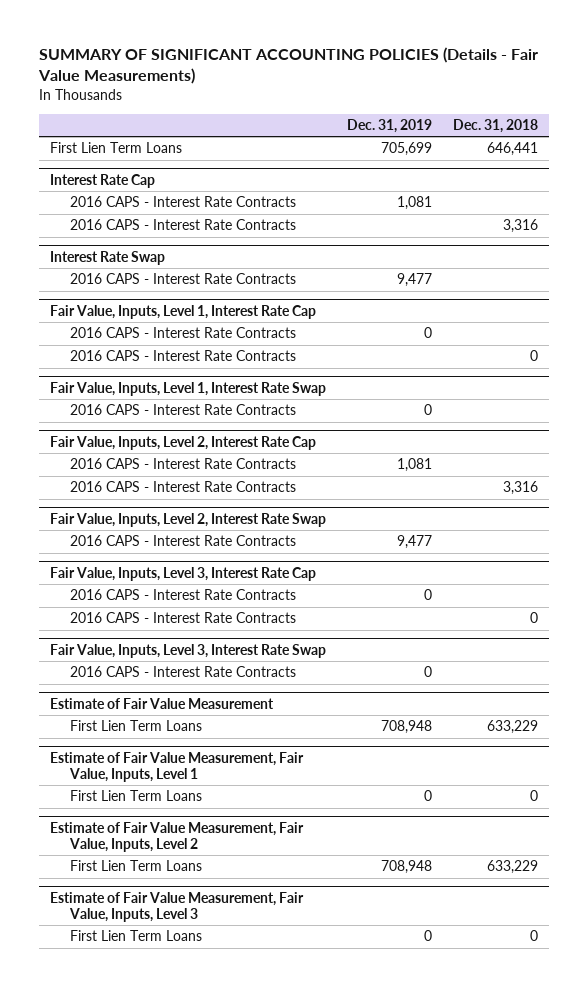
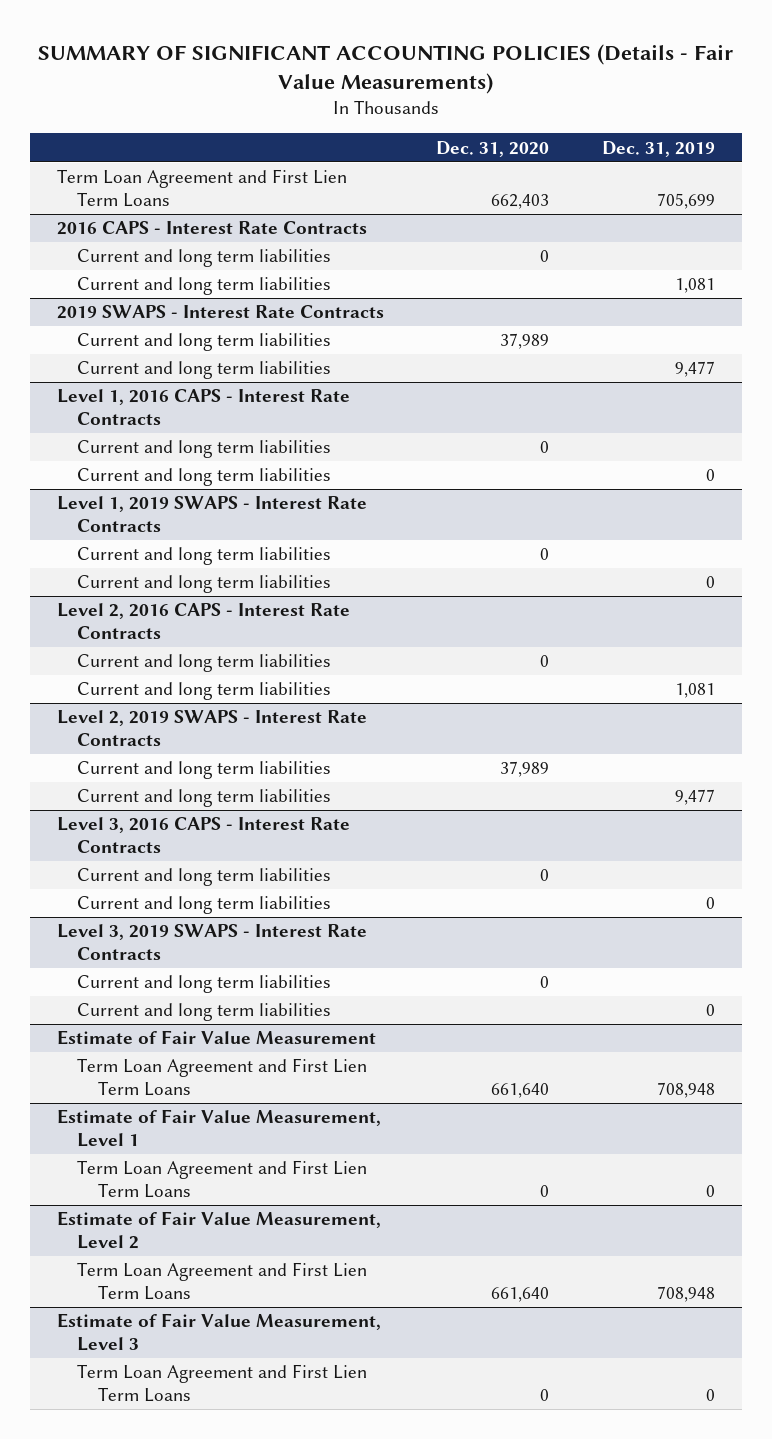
- | Dec. 31, 2019 | Dec. 31, 2018
+ | Dec. 31, 2020 | Dec. 31, 2019
- First Lien Term Loans | 705,699 | 646,441
- Interest Rate Cap
- 2016 CAPS - Interest Rate Contracts | 1,081 |
- 2016 CAPS - Interest Rate Contracts | | 3,316
- Interest Rate Swap
- 2016 CAPS - Interest Rate Contracts | 9,477 |
- Fair Value, Inputs, Level 1, Interest Rate Cap
- 2016 CAPS - Interest Rate Contracts | 0 |
- 2016 CAPS - Interest Rate Contracts | | 0
- Fair Value, Inputs, Level 1, Interest Rate Swap
- 2016 CAPS - Interest Rate Contracts | 0 |
- Fair Value, Inputs, Level 2, Interest Rate Cap
- 2016 CAPS - Interest Rate Contracts | 1,081 |
- 2016 CAPS - Interest Rate Contracts | | 3,316
- Fair Value, Inputs, Level 2, Interest Rate Swap
- 2016 CAPS - Interest Rate Contracts | 9,477 |
- Fair Value, Inputs, Level 3, Interest Rate Cap
- 2016 CAPS - Interest Rate Contracts | 0 |
- 2016 CAPS - Interest Rate Contracts | | 0
- Fair Value, Inputs, Level 3, Interest Rate Swap
- 2016 CAPS - Interest Rate Contracts | 0 |
+ Term Loan Agreement and First Lien Term Loans | 662,403 | 705,699
+ 2016 CAPS - Interest Rate Contracts
+ Current and long term liabilities | 0 |
+ Current and long term liabilities | | 1,081
+ 2019 SWAPS - Interest Rate Contracts
+ Current and long term liabilities | 37,989 |
+ Current and long term liabilities | | 9,477
+ Level 1, 2016 CAPS - Interest Rate Contracts
+ Current and long term liabilities | 0 |
+ Current and long term liabilities | | 0
+ Level 1, 2019 SWAPS - Interest Rate Contracts
+ Current and long term liabilities | 0 |
+ Current and long term liabilities | | 0
+ Level 2, 2016 CAPS - Interest Rate Contracts
+ Current and long term liabilities | 0 |
+ Current and long term liabilities | | 1,081
+ Level 2, 2019 SWAPS - Interest Rate Contracts
+ Current and long term liabilities | 37,989 |
+ Current and long term liabilities | | 9,477
+ Level 3, 2016 CAPS - Interest Rate Contracts
+ Current and long term liabilities | 0 |
+ Current and long term liabilities | | 0
+ Level 3, 2019 SWAPS - Interest Rate Contracts
+ Current and long term liabilities | 0 |
+ Current and long term liabilities | | 0
@ Estimate of Fair Value Measurement
- First Lien Term Loans | 708,948 | 633,229
- Estimate of Fair Value Measurement, Fair Value, Inputs, Level 1
- First Lien Term Loans | 0 | 0
- Estimate of Fair Value Measurement, Fair Value, Inputs, Level 2
- First Lien Term Loans | 708,948 | 633,229
- Estimate of Fair Value Measurement, Fair Value, Inputs, Level 3
- First Lien Term Loans | 0 | 0
@ Estimate of Fair Value Measurement
+ Term Loan Agreement and First Lien Term Loans | 661,640 | 708,948
+ Estimate of Fair Value Measurement, Level 1
+ Term Loan Agreement and First Lien Term Loans | 0 | 0
+ Estimate of Fair Value Measurement, Level 2
+ Term Loan Agreement and First Lien Term Loans | 661,640 | 708,948
+ Estimate of Fair Value Measurement, Level 3
+ Term Loan Agreement and First Lien Term Loans | 0 | 0

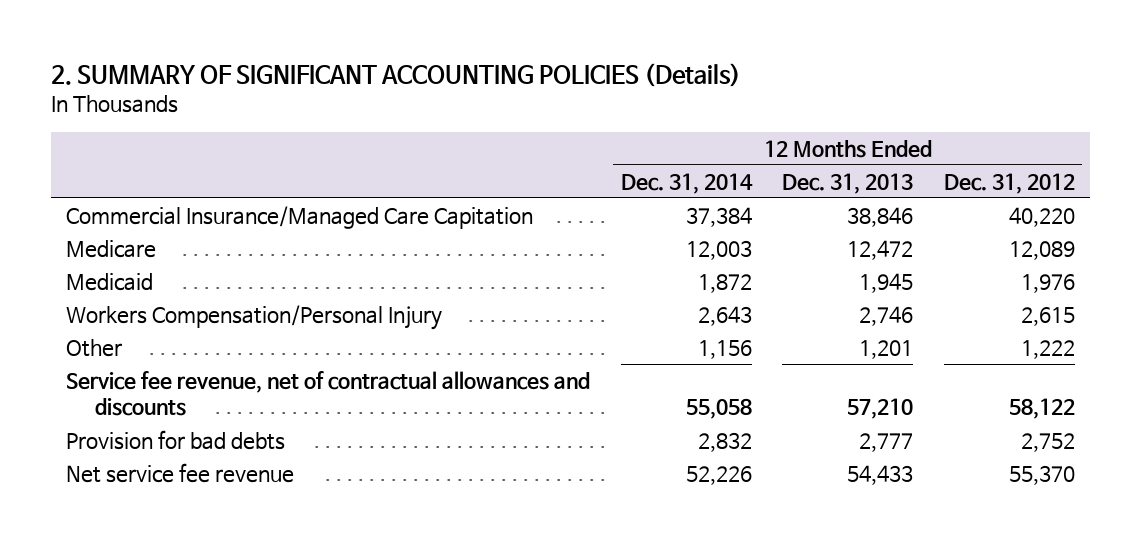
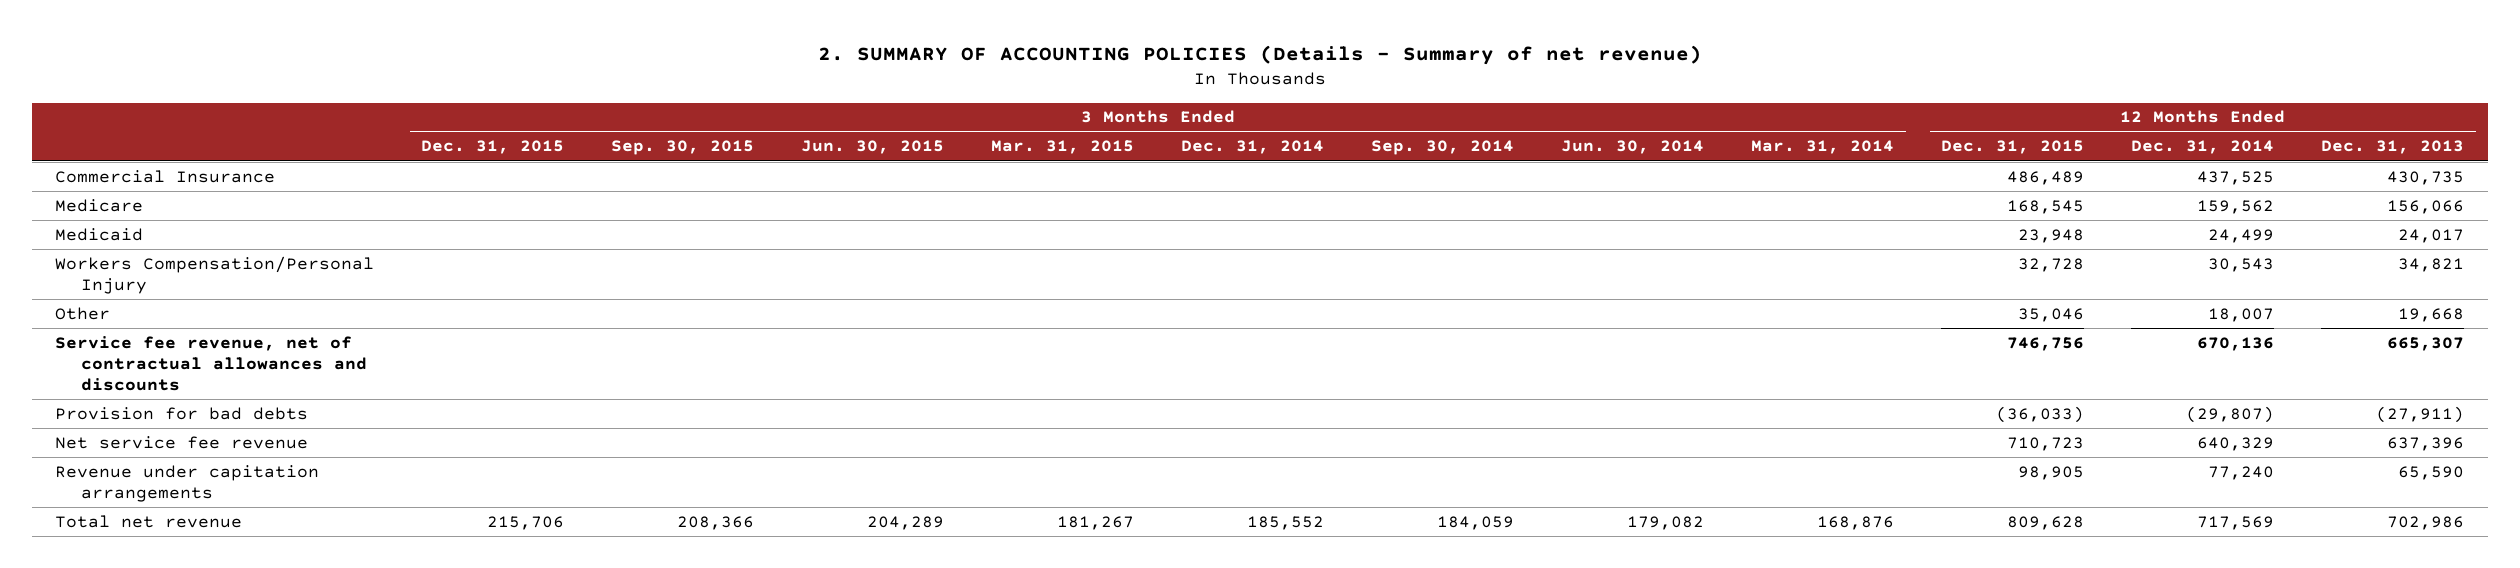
- 2. SUMMARY OF SIGNIFICANT ACCOUNTING POLICIES (Details)
+ 2. SUMMARY OF ACCOUNTING POLICIES (Details - Summary of net revenue)
- | 12 Months Ended Dec. 31, 2014 | 12 Months Ended Dec. 31, 2013 | 12 Months Ended Dec. 31, 2012
+ | 3 Months Ended Dec. 31, 2015 | 3 Months Ended Sep. 30, 2015 | 3 Months Ended Jun. 30, 2015 | 3 Months Ended Mar. 31, 2015 | 3 Months Ended Dec. 31, 2014 | 3 Months Ended Sep. 30, 2014 | 3 Months Ended Jun. 30, 2014 | 3 Months Ended Mar. 31, 2014 | 12 Months Ended Dec. 31, 2015 | 12 Months Ended Dec. 31, 2014 | 12 Months Ended Dec. 31, 2013
- Commercial Insurance/Managed Care Capitation | 37,384 | 38,846 | 40,220
- Medicare | 12,003 | 12,472 | 12,089
- Medicaid | 1,872 | 1,945 | 1,976
- Workers Compensation/Personal Injury | 2,643 | 2,746 | 2,615
- Other | 1,156 | 1,201 | 1,222
- Service fee revenue, net of contractual allowances and discounts | 55,058 | 57,210 | 58,122
- Provision for bad debts | 2,832 | 2,777 | 2,752
- Net service fee revenue | 52,226 | 54,433 | 55,370
+ Commercial Insurance | | | | | | | | | 486,489 | 437,525 | 430,735
+ Medicare | | | | | | | | | 168,545 | 159,562 | 156,066
+ Medicaid | | | | | | | | | 23,948 | 24,499 | 24,017
+ Workers Compensation/Personal Injury | | | | | | | | | 32,728 | 30,543 | 34,821
+ Other | | | | | | | | | 35,046 | 18,007 | 19,668
+ Service fee revenue, net of contractual allowances and discounts | | | | | | | | | 746,756 | 670,136 | 665,307
+ Provision for bad debts | | | | | | | | | (36,033) | (29,807) | (27,911)
+ Net service fee revenue | | | | | | | | | 710,723 | 640,329 | 637,396
+ Revenue under capitation arrangements | | | | | | | | | 98,905 | 77,240 | 65,590
+ Total net revenue | 215,706 | 208,366 | 204,289 | 181,267 | 185,552 | 184,059 | 179,082 | 168,876 | 809,628 | 717,569 | 702,986

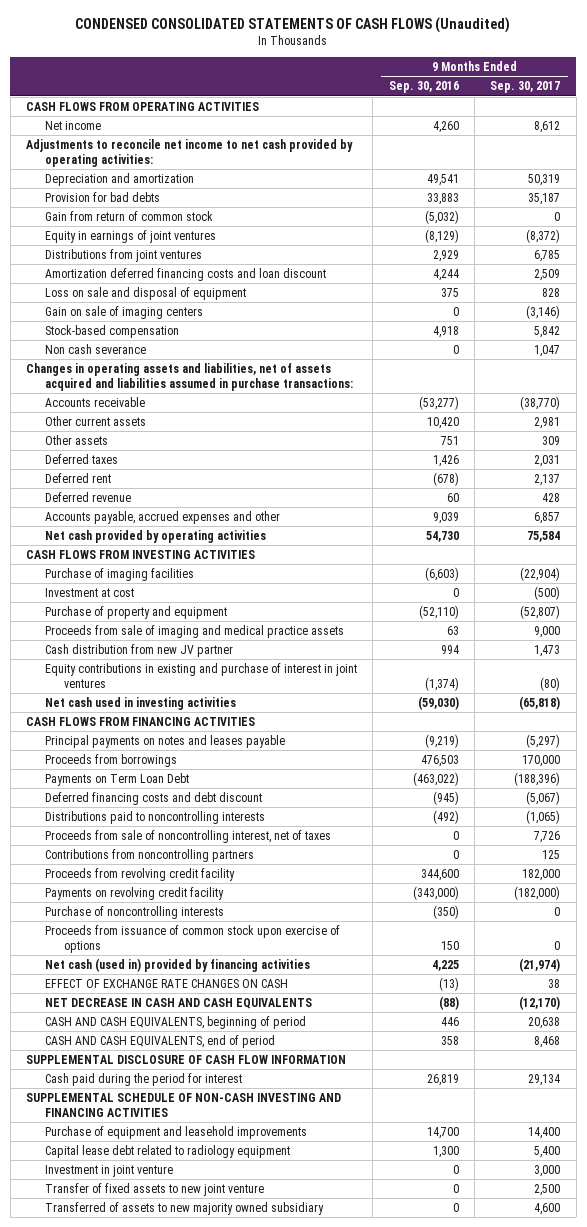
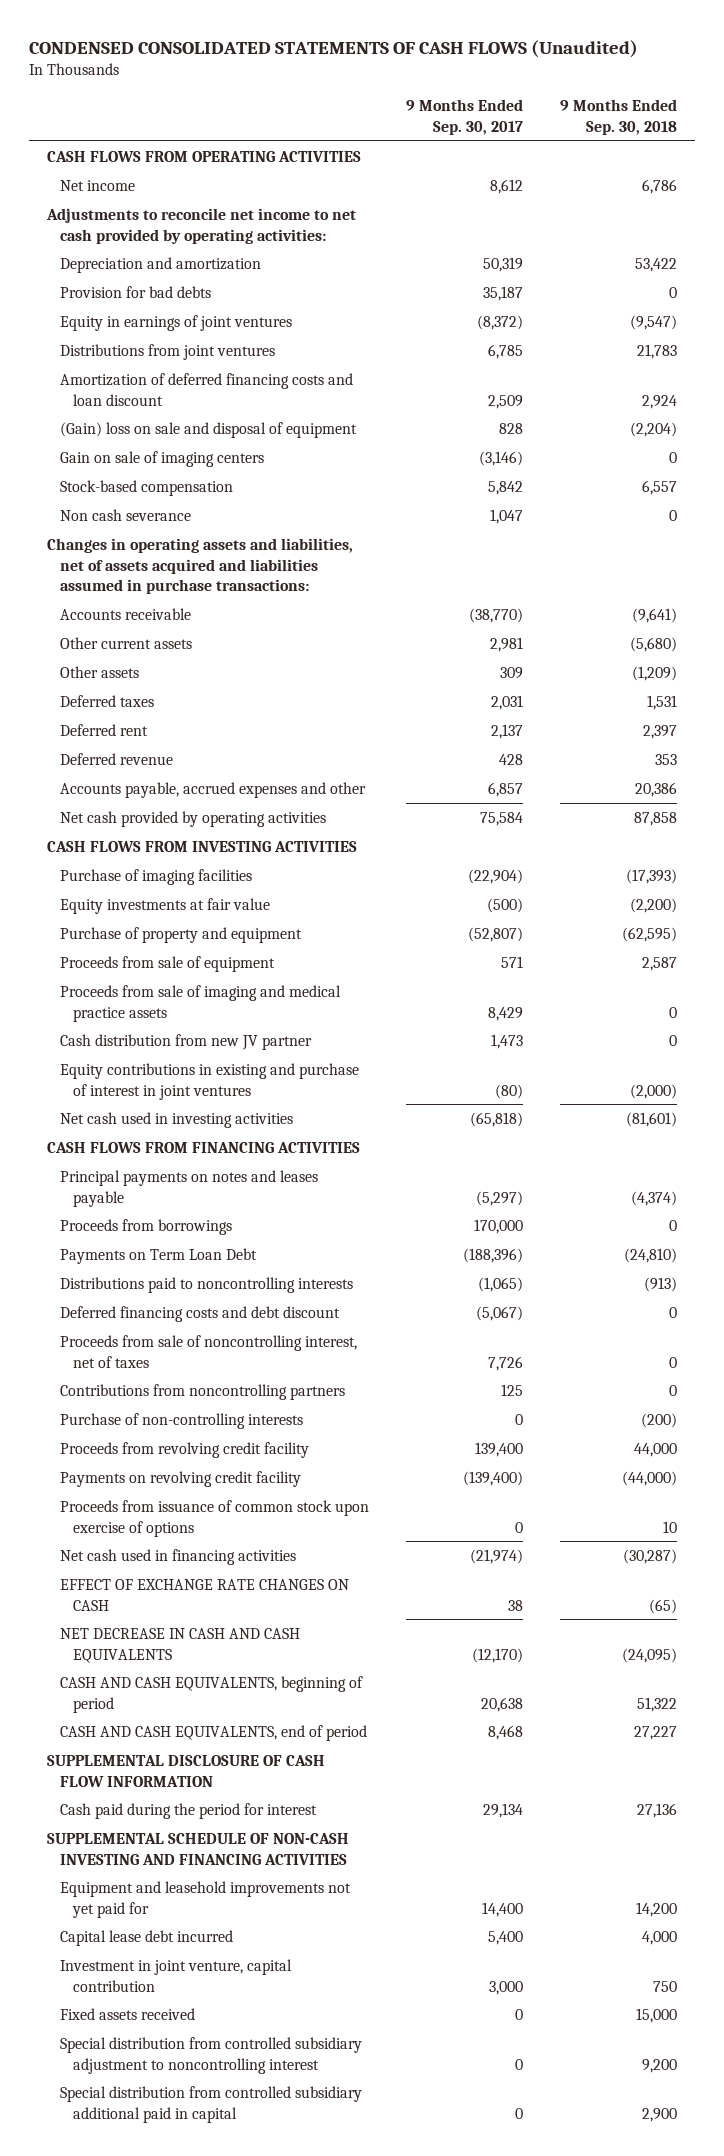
- | 9 Months Ended Sep. 30, 2016 | 9 Months Ended Sep. 30, 2017
+ | 9 Months Ended Sep. 30, 2017 | 9 Months Ended Sep. 30, 2018
- Gain from return of common stock | (5,032) | 0
- Amortization deferred financing costs and loan discount | 4,244 | 2,509
- Loss on sale and disposal of equipment | 375 | 828
+ Amortization of deferred financing costs and loan discount | 2,509 | 2,924
+ (Gain) loss on sale and disposal of equipment | 828 | (2,204)
- Investment at cost | 0 | (500)
+ Equity investments at fair value | (500) | (2,200)
- Proceeds from sale of imaging and medical practice assets | 63 | 9,000
+ Proceeds from sale of equipment | 571 | 2,587
+ Proceeds from sale of imaging and medical practice assets | 8,429 | 0
moved down: Deferred financing costs and debt discount | (5,067) | 0
- Proceeds from revolving credit facility | 344,600 | 182,000
- Payments on revolving credit facility | (343,000) | (182,000)
- Purchase of noncontrolling interests | (350) | 0
+ Purchase of non-controlling interests | 0 | (200)
+ Proceeds from revolving credit facility | 139,400 | 44,000
+ Payments on revolving credit facility | (139,400) | (44,000)
- Net cash (used in) provided by financing activities | 4,225 | (21,974)
+ Net cash used in financing activities | (21,974) | (30,287)
- Purchase of equipment and leasehold improvements | 14,700 | 14,400
- Capital lease debt related to radiology equipment | 1,300 | 5,400
- Investment in joint venture | 0 | 3,000
- Transfer of fixed assets to new joint venture | 0 | 2,500
- Transferred of assets to new majority owned subsidiary | 0 | 4,600
+ Equipment and leasehold improvements not yet paid for | 14,400 | 14,200
+ Capital lease debt incurred | 5,400 | 4,000
+ Investment in joint venture, capital contribution | 3,000 | 750
+ Fixed assets received | 0 | 15,000
+ Special distribution from controlled subsidiary adjustment to noncontrolling interest | 0 | 9,200
+ Special distribution from controlled subsidiary additional paid in capital | 0 | 2,900

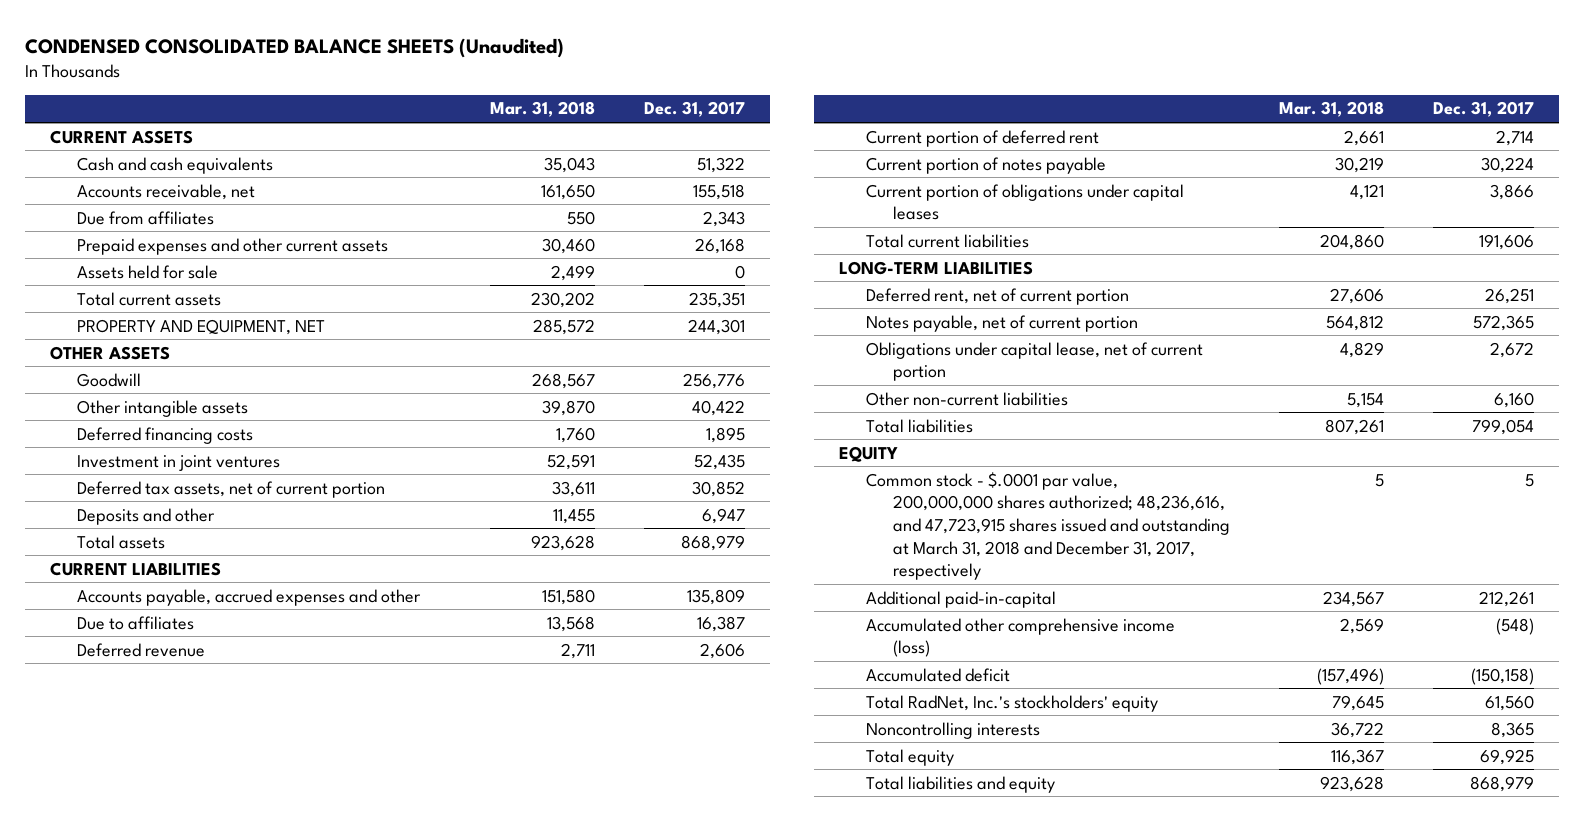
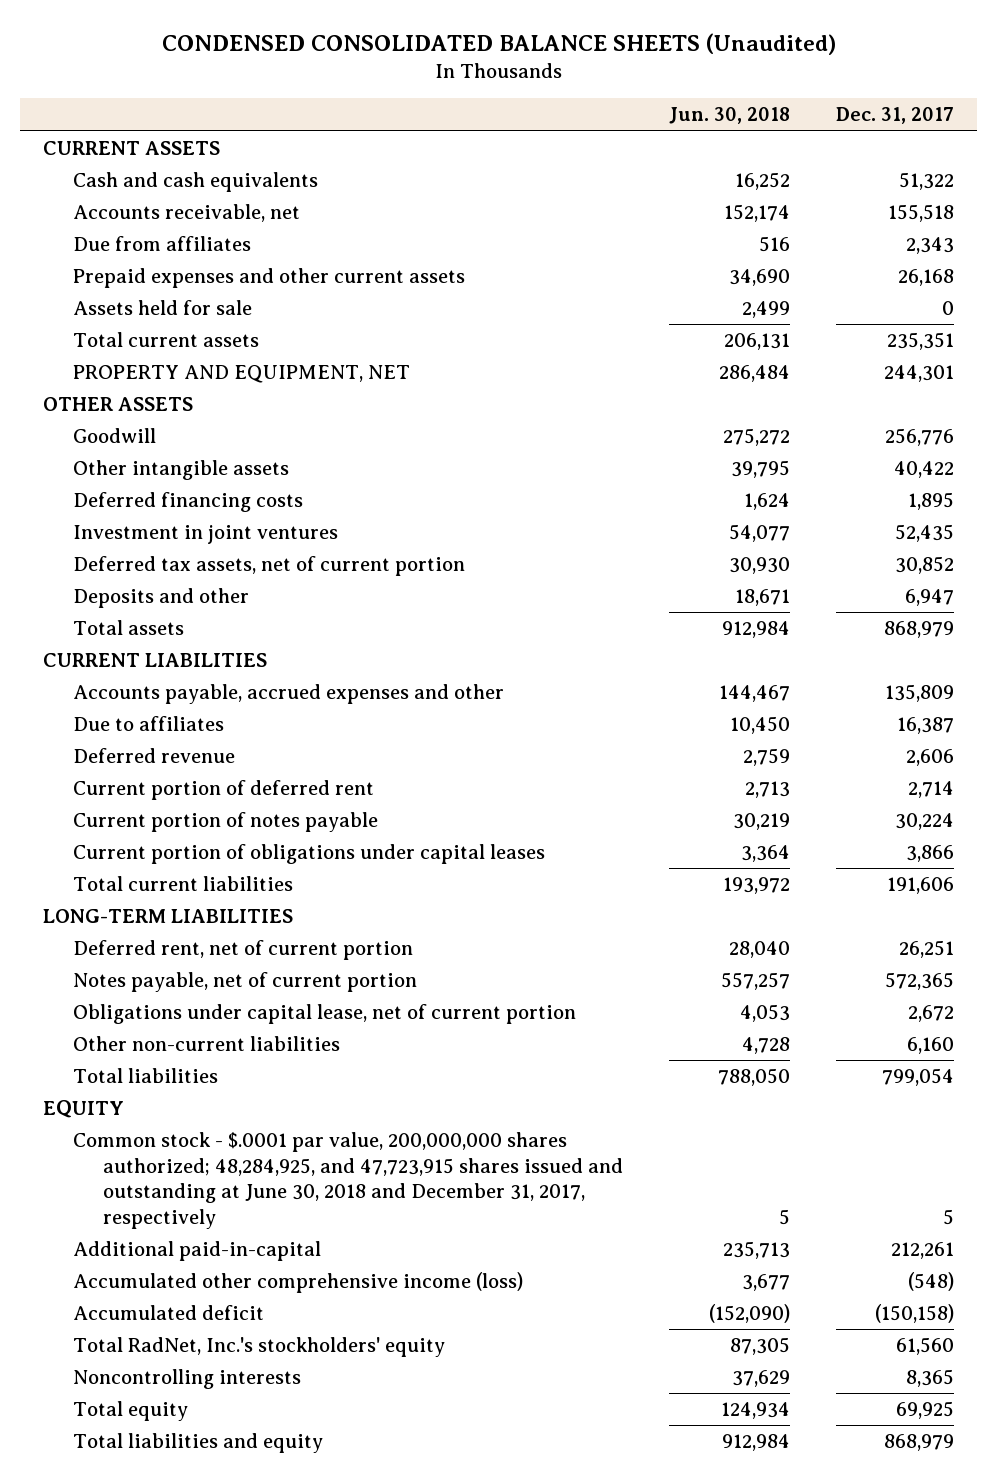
- | Mar. 31, 2018 | Dec. 31, 2017
+ | Jun. 30, 2018 | Dec. 31, 2017
- Common stock - $.0001 par value, 200,000,000 shares authorized; 48,236,616, and 47,723,915 shares issued and outstanding at March 31, 2018 and December 31, 2017, respectively | 5 | 5
+ Common stock - $.0001 par value, 200,000,000 shares authorized; 48,284,925, and 47,723,915 shares issued and outstanding at June 30, 2018 and December 31, 2017, respectively | 5 | 5

